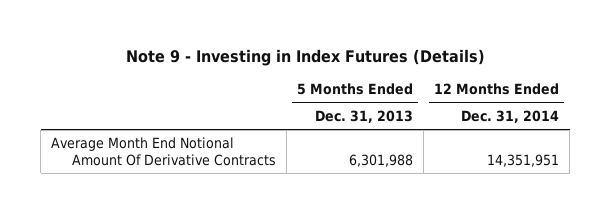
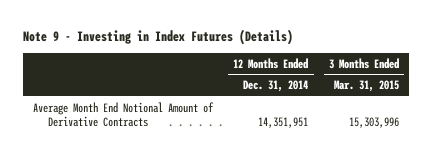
- | 5 Months Ended Dec. 31, 2013 | 12 Months Ended Dec. 31, 2014
+ | 12 Months Ended Dec. 31, 2014 | 3 Months Ended Mar. 31, 2015
- Average Month End Notional Amount Of Derivative Contracts | 6,301,988 | 14,351,951
+ Average Month End Notional Amount of Derivative Contracts | 14,351,951 | 15,303,996

